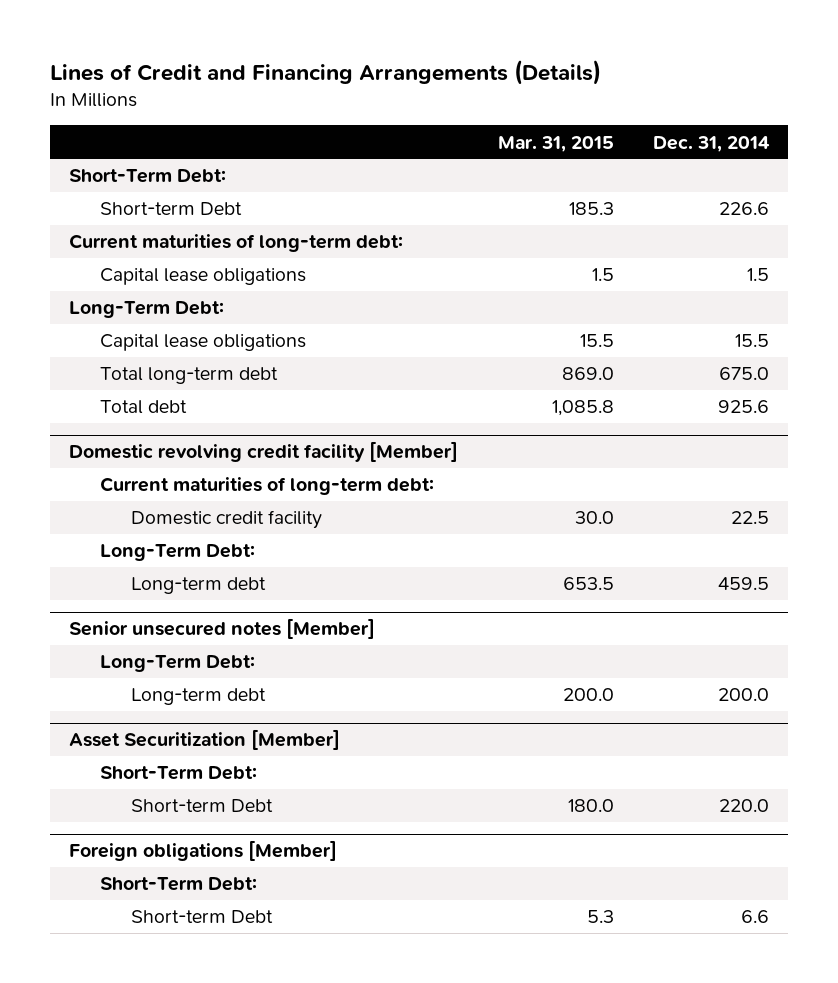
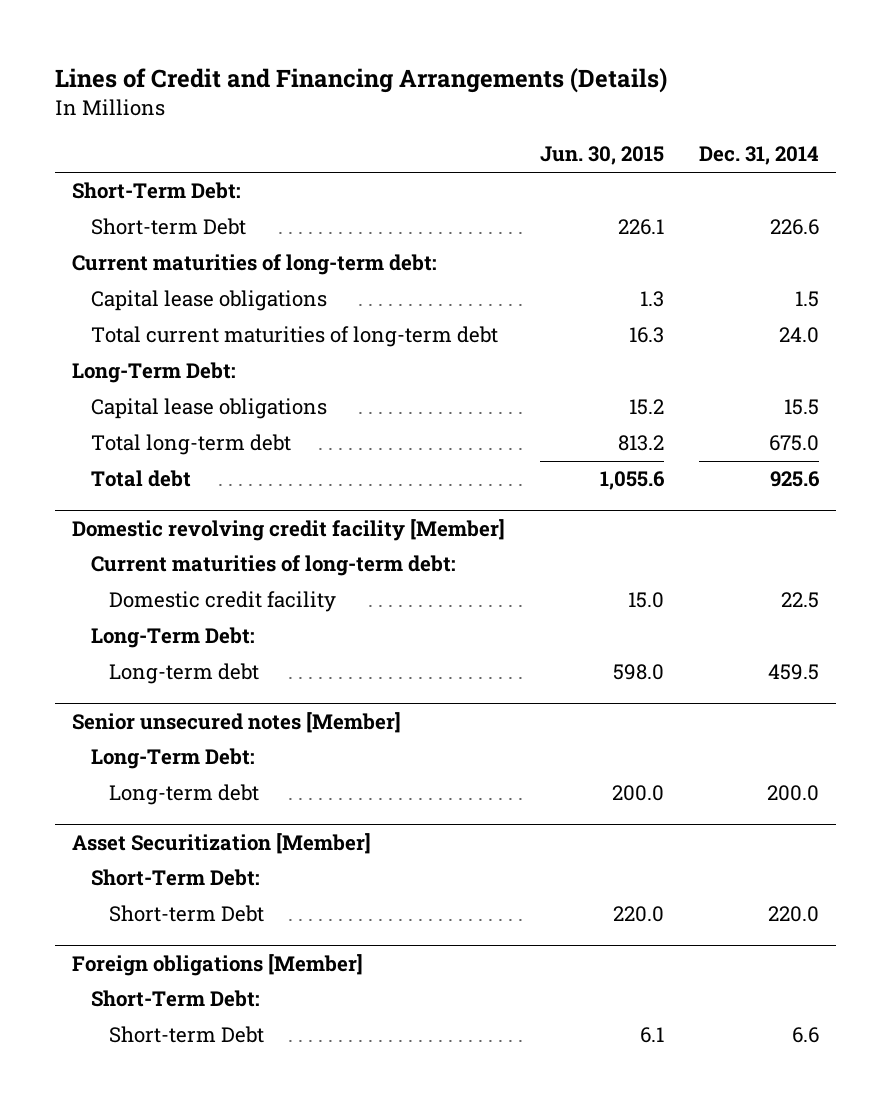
- | Mar. 31, 2015 | Dec. 31, 2014
+ | Jun. 30, 2015 | Dec. 31, 2014
+ Total current maturities of long-term debt | 16.3 | 24.0

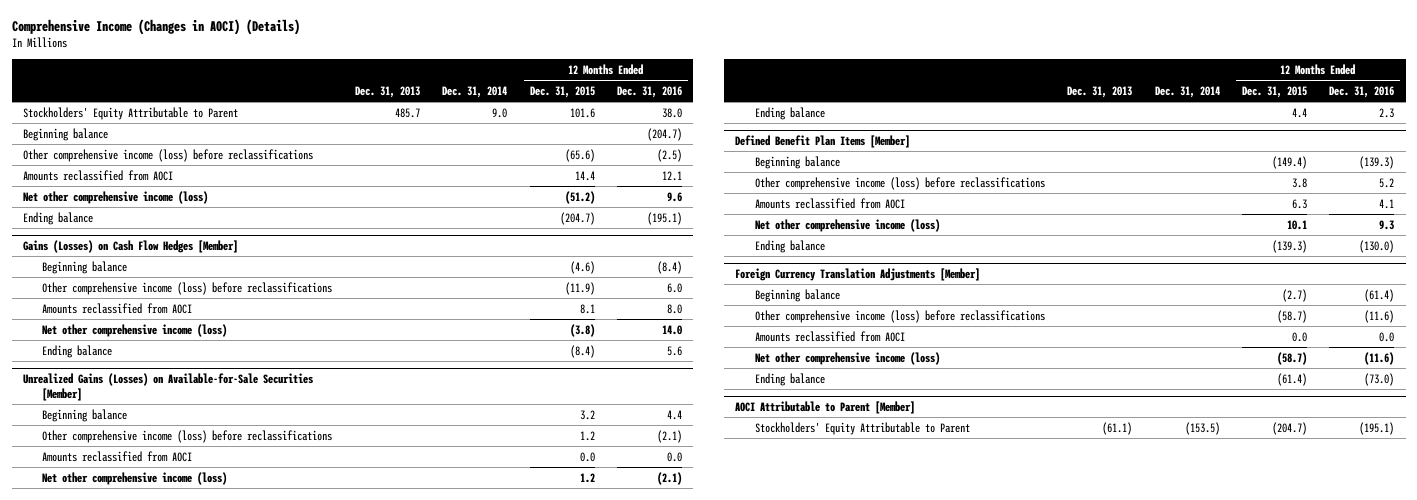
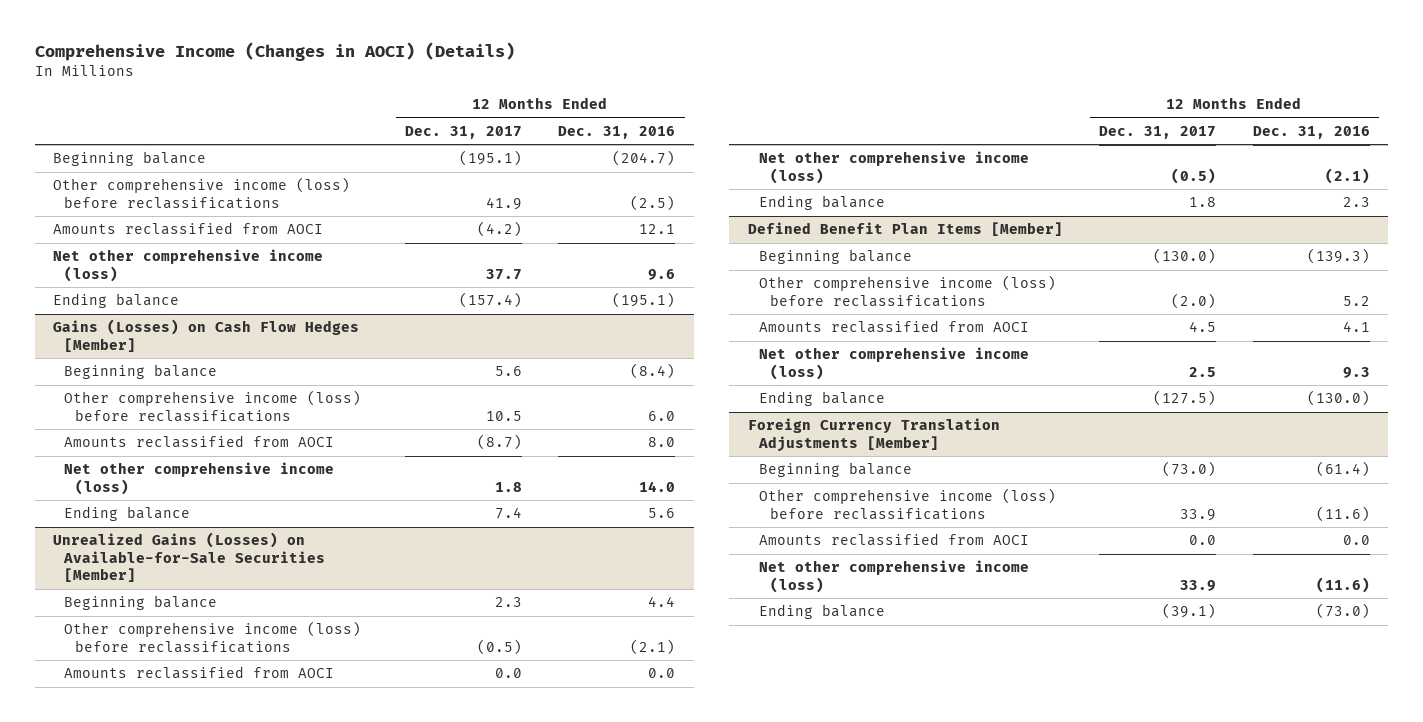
- | Dec. 31, 2013 | Dec. 31, 2014 | 12 Months Ended Dec. 31, 2015 | 12 Months Ended Dec. 31, 2016
+ | 12 Months Ended Dec. 31, 2017 | 12 Months Ended Dec. 31, 2016
- Stockholders' Equity Attributable to Parent | 485.7 | 9.0 | 101.6 | 38.0
- AOCI Attributable to Parent [Member]
- Stockholders' Equity Attributable to Parent | (61.1) | (153.5) | (204.7) | (195.1)

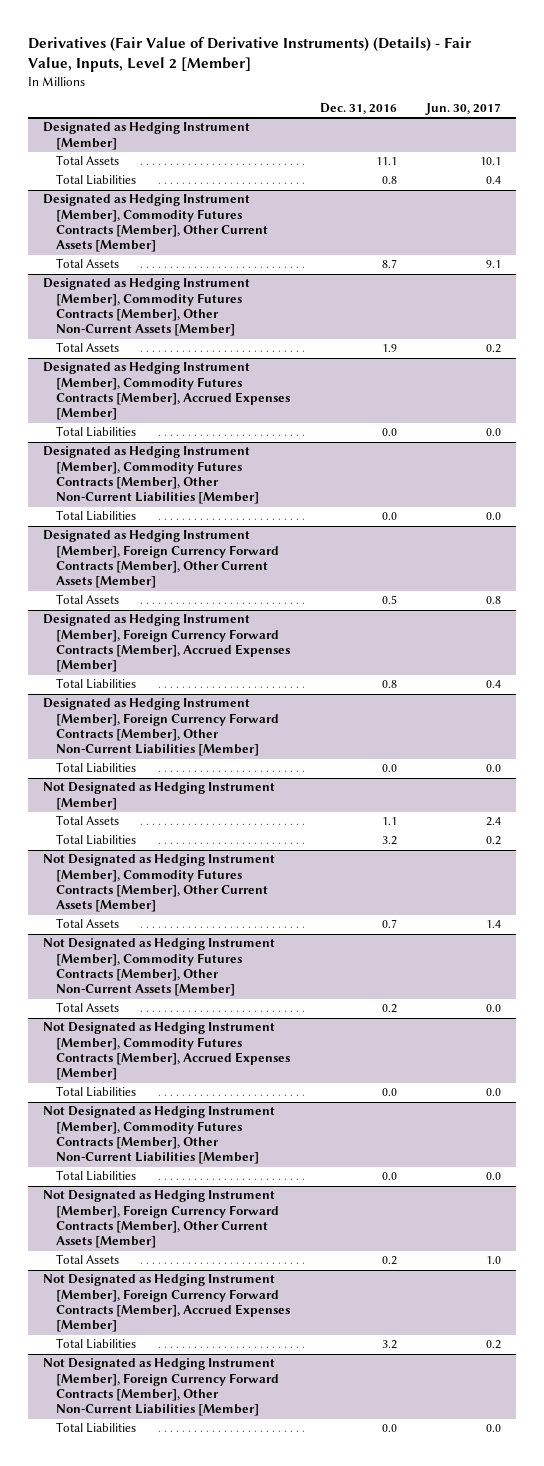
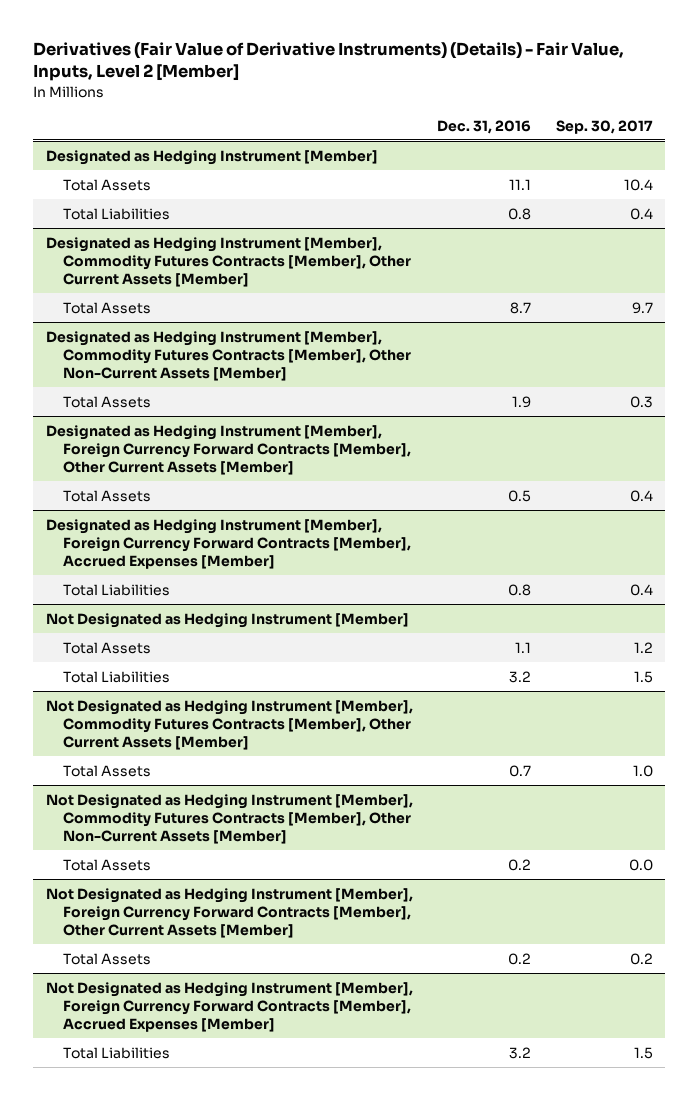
- | Dec. 31, 2016 | Jun. 30, 2017
+ | Dec. 31, 2016 | Sep. 30, 2017
- Designated as Hedging Instrument [Member], Commodity Futures Contracts [Member], Accrued Expenses [Member]
- Total Liabilities | 0.0 | 0.0
- Designated as Hedging Instrument [Member], Commodity Futures Contracts [Member], Other Non-Current Liabilities [Member]
- Total Liabilities | 0.0 | 0.0
- Designated as Hedging Instrument [Member], Foreign Currency Forward Contracts [Member], Other Non-Current Liabilities [Member]
- Total Liabilities | 0.0 | 0.0
- Not Designated as Hedging Instrument [Member], Commodity Futures Contracts [Member], Accrued Expenses [Member]
- Total Liabilities | 0.0 | 0.0
- Not Designated as Hedging Instrument [Member], Commodity Futures Contracts [Member], Other Non-Current Liabilities [Member]
- Total Liabilities | 0.0 | 0.0
- Not Designated as Hedging Instrument [Member], Foreign Currency Forward Contracts [Member], Other Non-Current Liabilities [Member]
- Total Liabilities | 0.0 | 0.0

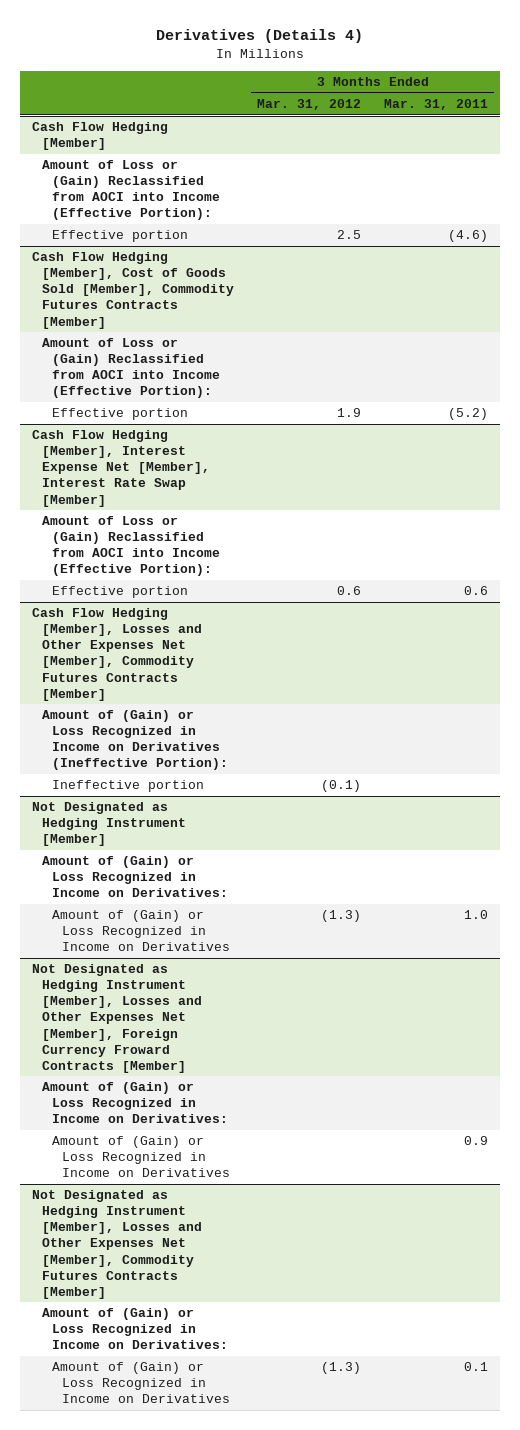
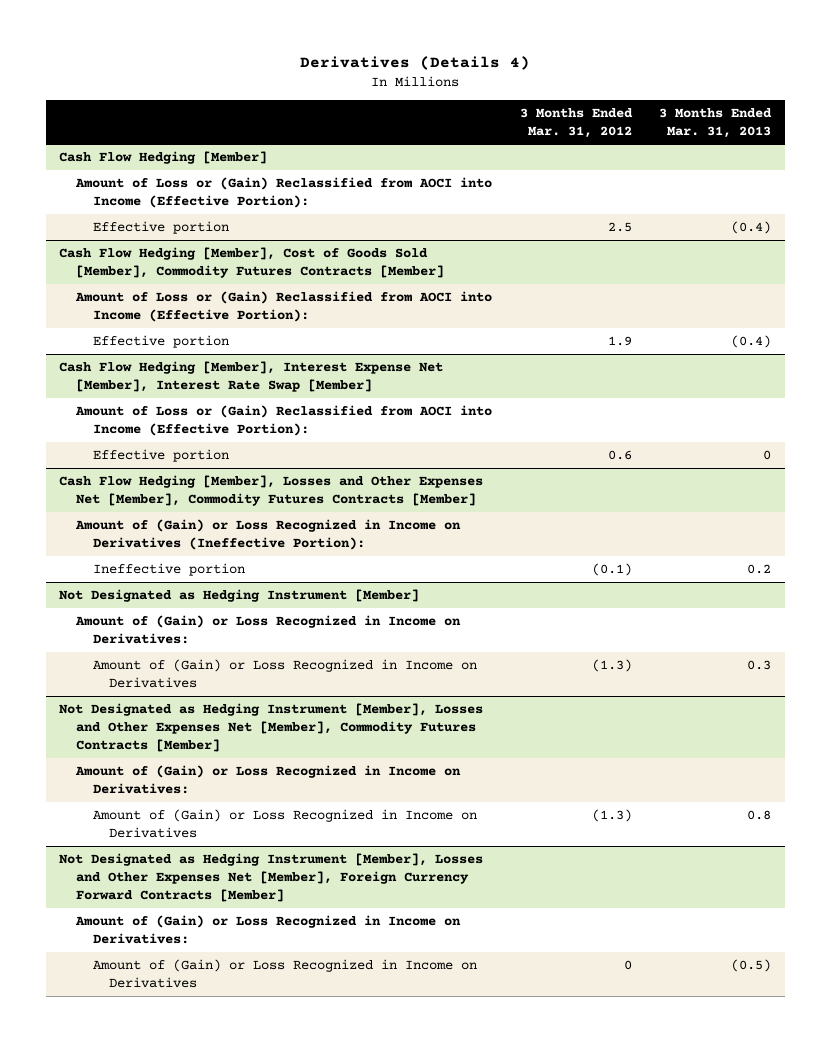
- | 3 Months Ended Mar. 31, 2012 | 3 Months Ended Mar. 31, 2011
+ | 3 Months Ended Mar. 31, 2012 | 3 Months Ended Mar. 31, 2013
- Not Designated as Hedging Instrument [Member], Losses and Other Expenses Net [Member], Foreign Currency Froward Contracts [Member]
- Amount of (Gain) or Loss Recognized in Income on Derivatives:
- Amount of (Gain) or Loss Recognized in Income on Derivatives | | 0.9
+ Not Designated as Hedging Instrument [Member], Losses and Other Expenses Net [Member], Foreign Currency Forward Contracts [Member]
+ Amount of (Gain) or Loss Recognized in Income on Derivatives:
+ Amount of (Gain) or Loss Recognized in Income on Derivatives | 0 | (0.5)

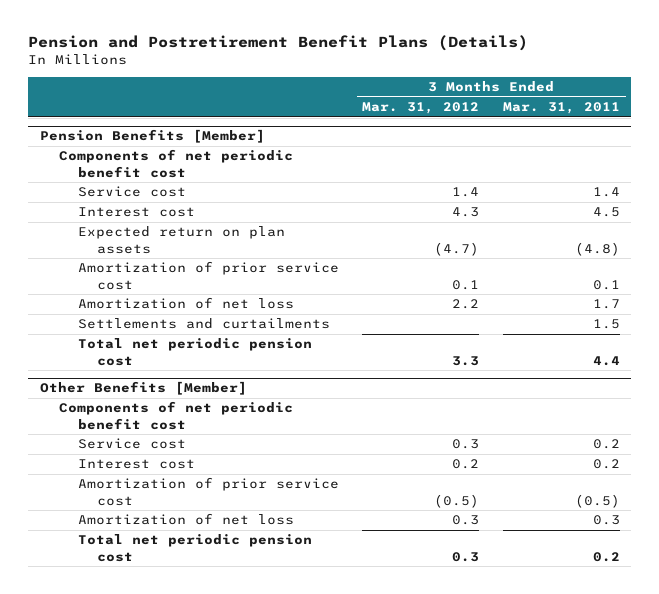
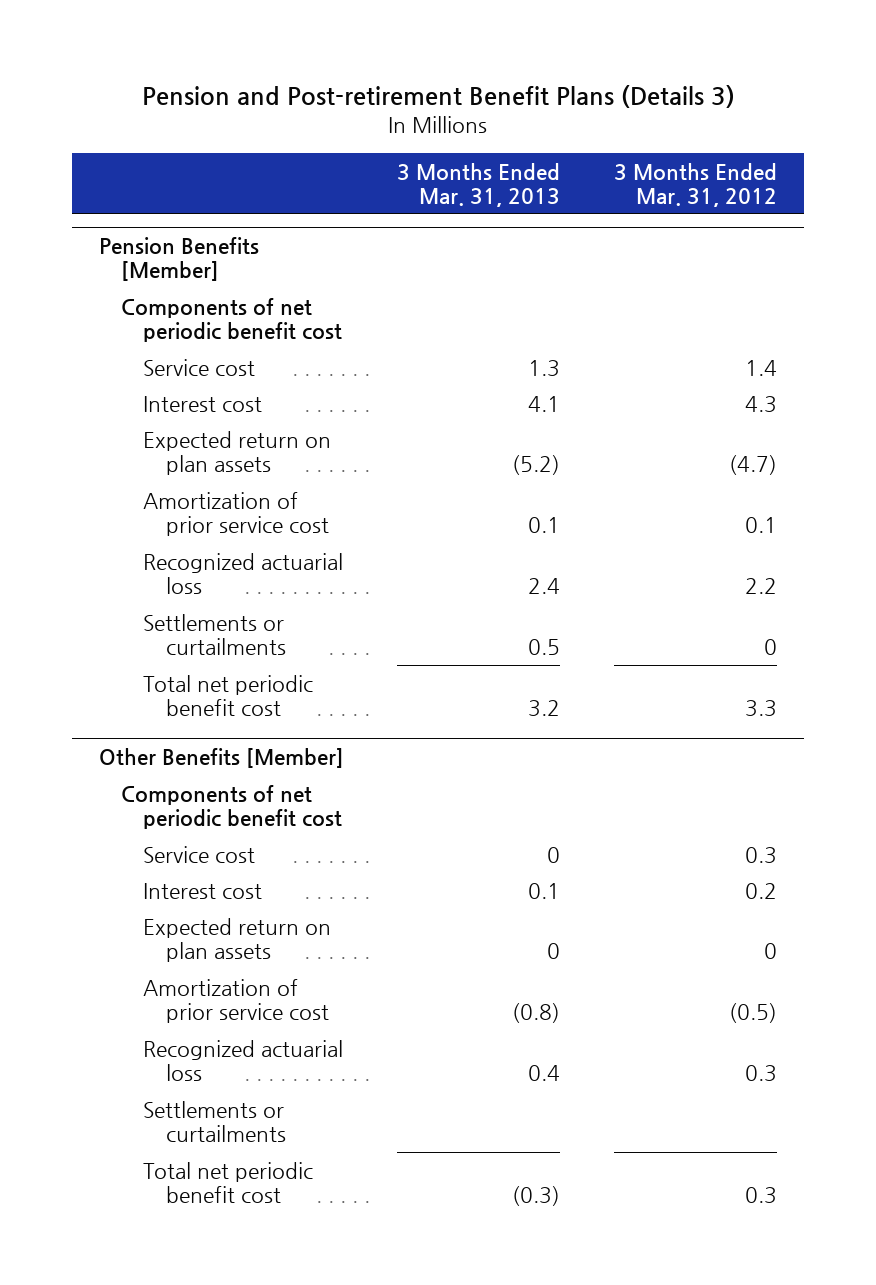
- Pension and Postretirement Benefit Plans (Details)
+ Pension and Post-retirement Benefit Plans (Details 3)
- | 3 Months Ended Mar. 31, 2012 | 3 Months Ended Mar. 31, 2011
+ | 3 Months Ended Mar. 31, 2013 | 3 Months Ended Mar. 31, 2012
@ Pension Benefits [Member]
- Amortization of net loss | 2.2 | 1.7
- Settlements and curtailments | | 1.5
- Total net periodic pension cost | 3.3 | 4.4
+ Recognized actuarial loss | 2.4 | 2.2
+ Settlements or curtailments | 0.5 | 0
+ Total net periodic benefit cost | 3.2 | 3.3
@ Other Benefits [Member]
+ Expected return on plan assets | 0 | 0
- Amortization of net loss | 0.3 | 0.3
- Total net periodic pension cost | 0.3 | 0.2
+ Recognized actuarial loss | 0.4 | 0.3
+ Settlements or curtailments
+ Total net periodic benefit cost | (0.3) | 0.3

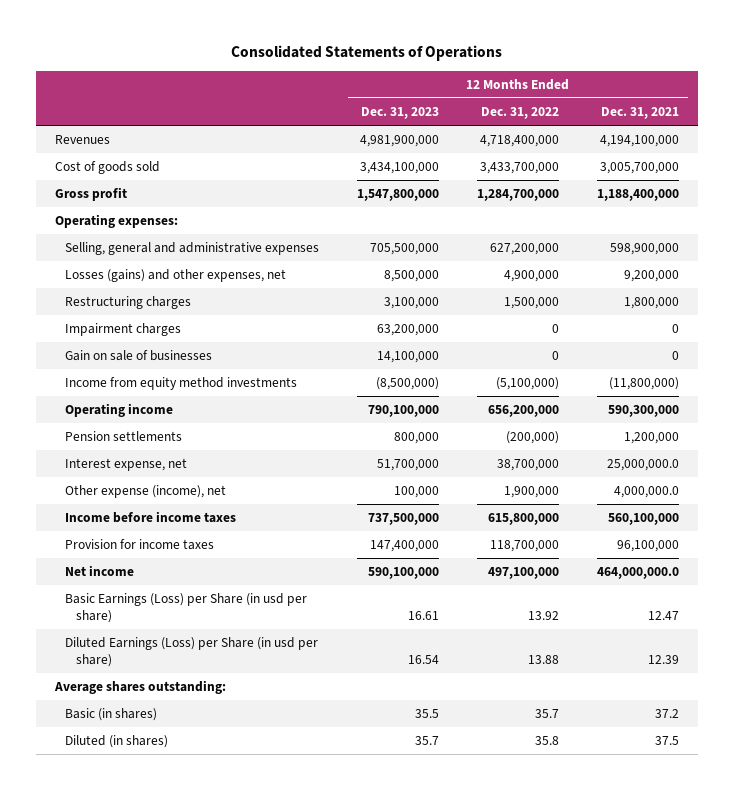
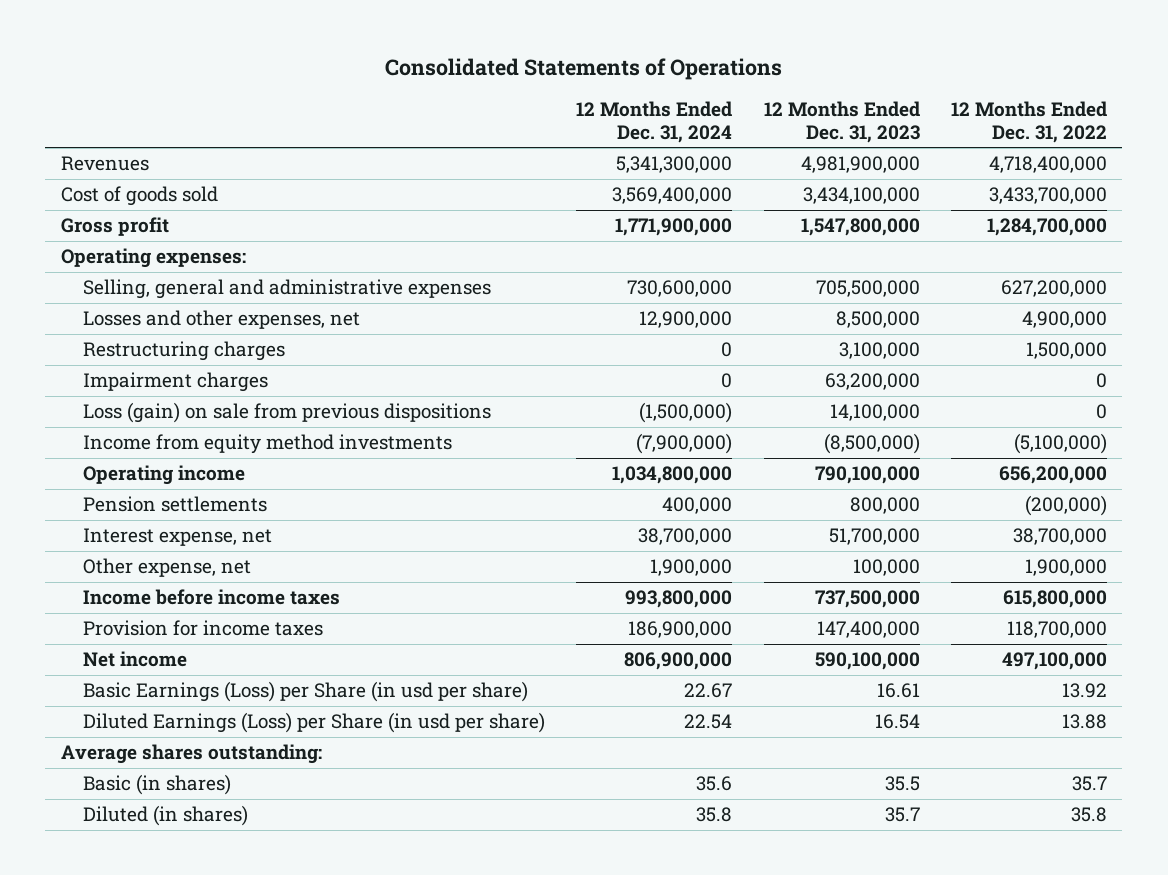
- | 12 Months Ended Dec. 31, 2023 | 12 Months Ended Dec. 31, 2022 | 12 Months Ended Dec. 31, 2021
+ | 12 Months Ended Dec. 31, 2024 | 12 Months Ended Dec. 31, 2023 | 12 Months Ended Dec. 31, 2022
- Losses (gains) and other expenses, net | 8,500,000 | 4,900,000 | 9,200,000
+ Losses and other expenses, net | 12,900,000 | 8,500,000 | 4,900,000
- Gain on sale of businesses | 14,100,000 | 0 | 0
+ Loss (gain) on sale from previous dispositions | (1,500,000) | 14,100,000 | 0
- Other expense (income), net | 100,000 | 1,900,000 | 4,000,000.0
+ Other expense, net | 1,900,000 | 100,000 | 1,900,000

